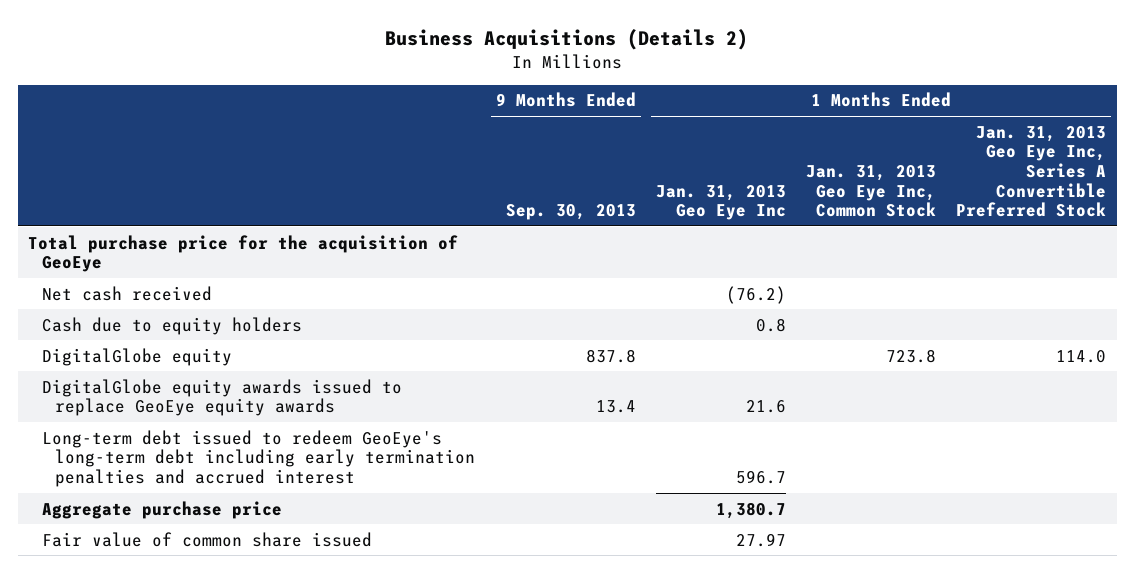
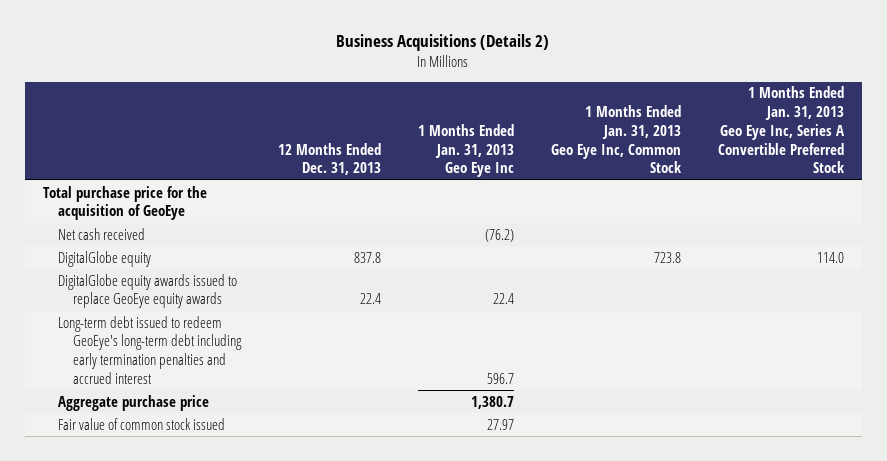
- | 9 Months Ended Sep. 30, 2013 | 1 Months Ended Jan. 31, 2013 Geo Eye Inc | 1 Months Ended Jan. 31, 2013 Geo Eye Inc, Common Stock | 1 Months Ended Jan. 31, 2013 Geo Eye Inc, Series A Convertible Preferred Stock
+ | 12 Months Ended Dec. 31, 2013 | 1 Months Ended Jan. 31, 2013 Geo Eye Inc | 1 Months Ended Jan. 31, 2013 Geo Eye Inc, Common Stock | 1 Months Ended Jan. 31, 2013 Geo Eye Inc, Series A Convertible Preferred Stock
- Cash due to equity holders | | 0.8 | |
- DigitalGlobe equity awards issued to replace GeoEye equity awards | 13.4 | 21.6 | |
+ DigitalGlobe equity awards issued to replace GeoEye equity awards | 22.4 | 22.4 | |
- Fair value of common share issued | | 27.97 | |
+ Fair value of common stock issued | | 27.97 | |

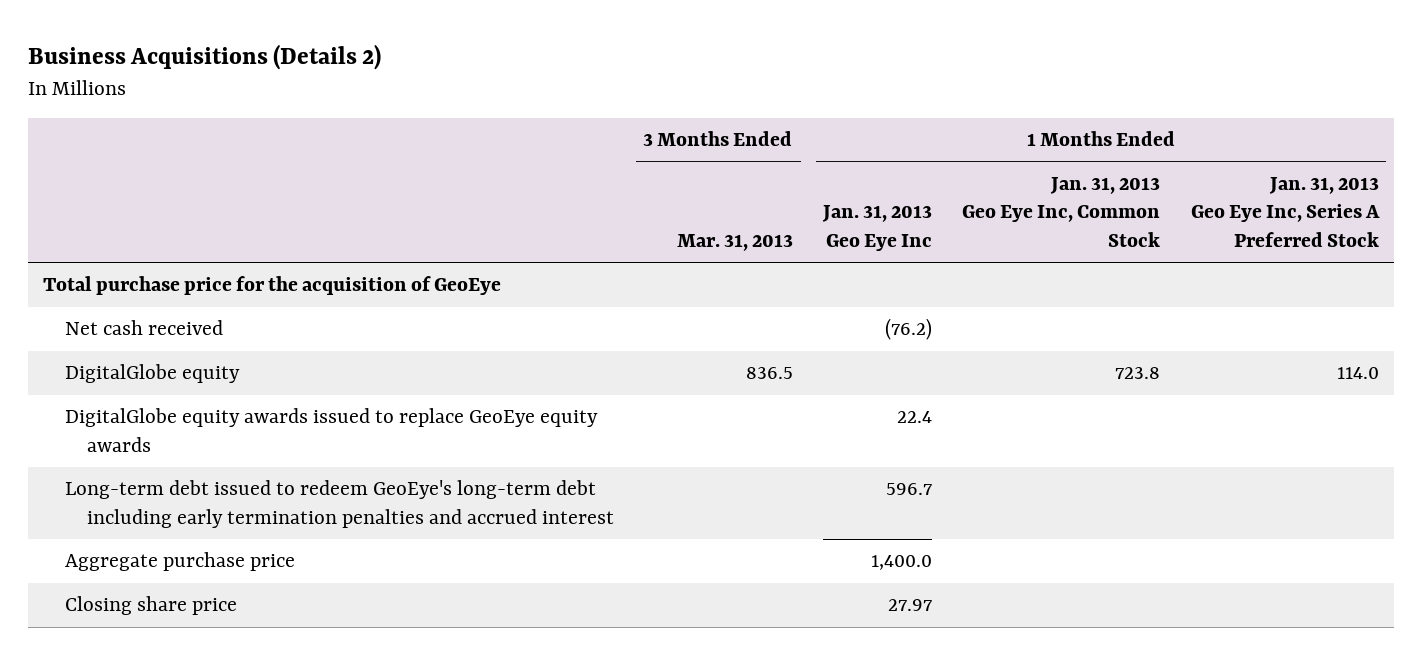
- | 12 Months Ended Dec. 31, 2013 | 1 Months Ended Jan. 31, 2013 Geo Eye Inc | 1 Months Ended Jan. 31, 2013 Geo Eye Inc, Common Stock | 1 Months Ended Jan. 31, 2013 Geo Eye Inc, Series A Convertible Preferred Stock
+ | 3 Months Ended Mar. 31, 2013 | 1 Months Ended Jan. 31, 2013 Geo Eye Inc | 1 Months Ended Jan. 31, 2013 Geo Eye Inc, Common Stock | 1 Months Ended Jan. 31, 2013 Geo Eye Inc, Series A Preferred Stock
- Aggregate purchase price | | 1,380.7 | |
- Fair value of common stock issued | | 27.97 | |
+ Aggregate purchase price | | 1,400.0 | |
+ Closing share price | | 27.97 | |

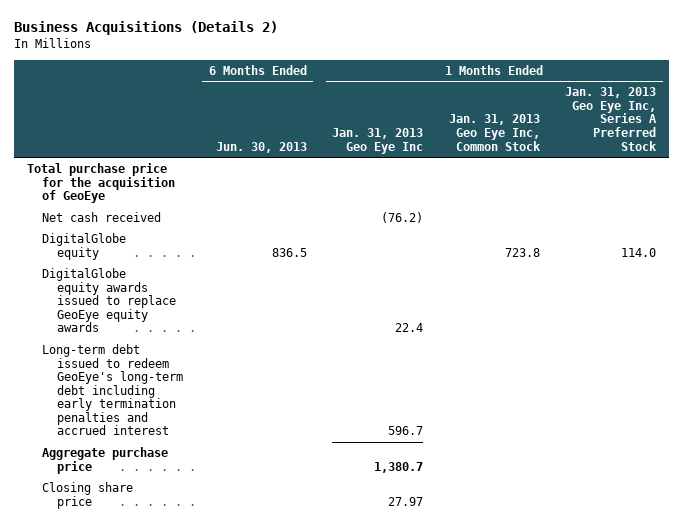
- | 3 Months Ended Mar. 31, 2013 | 1 Months Ended Jan. 31, 2013 Geo Eye Inc | 1 Months Ended Jan. 31, 2013 Geo Eye Inc, Common Stock | 1 Months Ended Jan. 31, 2013 Geo Eye Inc, Series A Preferred Stock
+ | 6 Months Ended Jun. 30, 2013 | 1 Months Ended Jan. 31, 2013 Geo Eye Inc | 1 Months Ended Jan. 31, 2013 Geo Eye Inc, Common Stock | 1 Months Ended Jan. 31, 2013 Geo Eye Inc, Series A Preferred Stock
- Aggregate purchase price | | 1,400.0 | |
+ Aggregate purchase price | | 1,380.7 | |

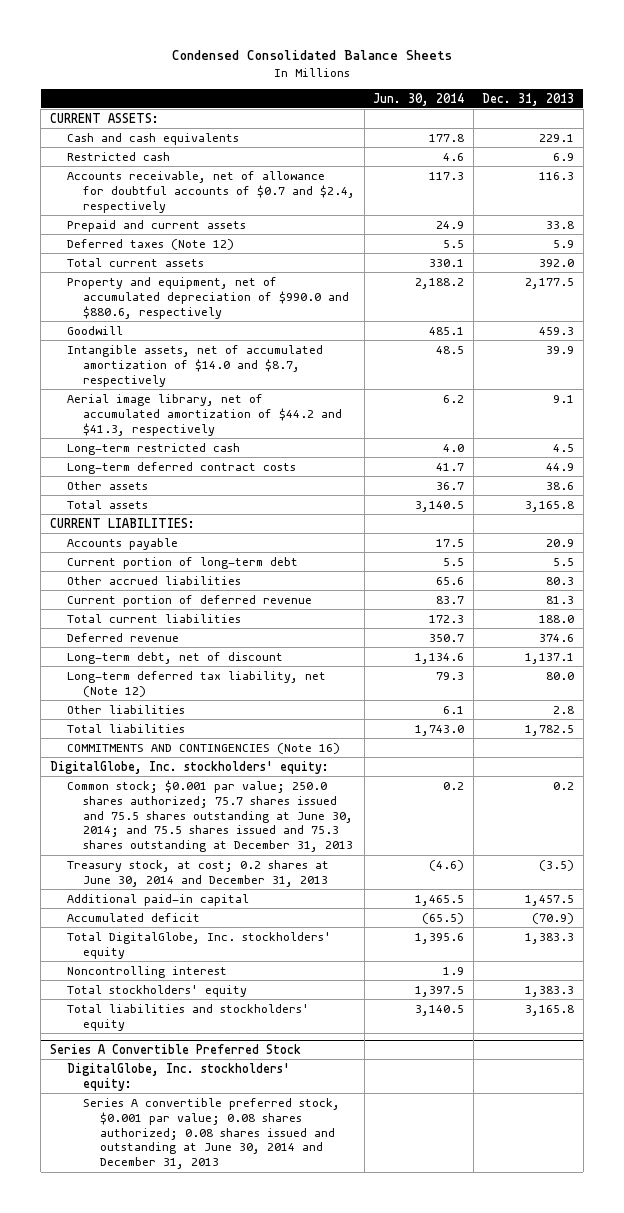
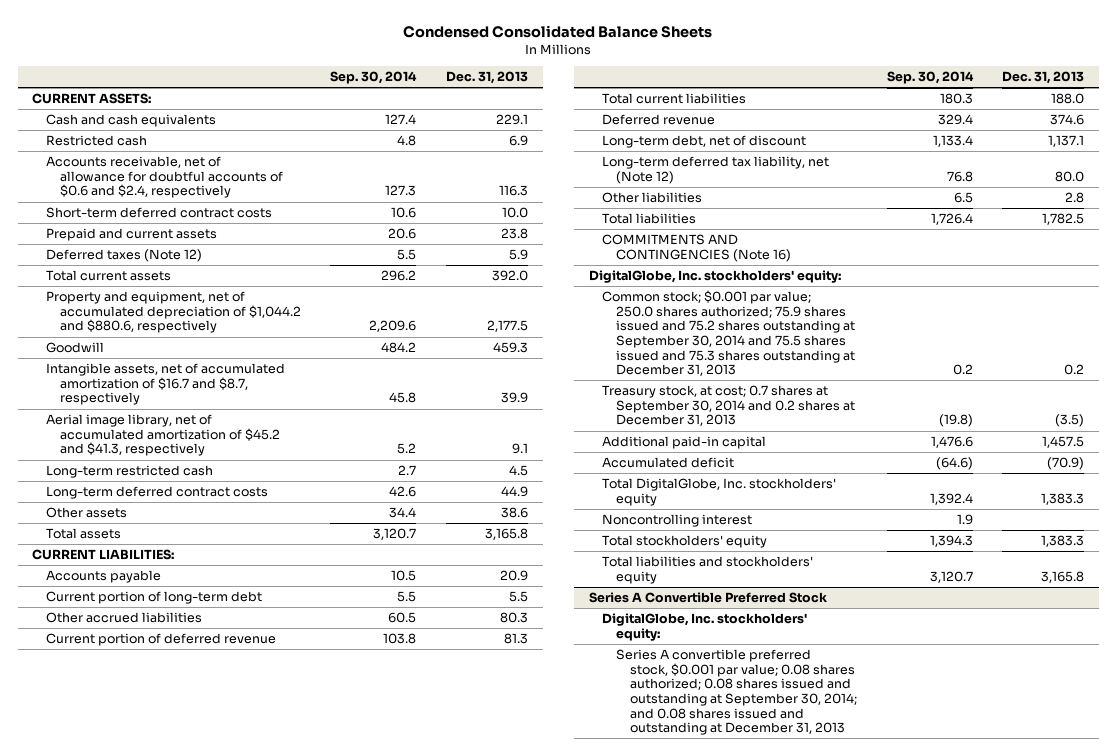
- | Jun. 30, 2014 | Dec. 31, 2013
+ | Sep. 30, 2014 | Dec. 31, 2013
- Accounts receivable, net of allowance for doubtful accounts of $0.7 and $2.4, respectively | 117.3 | 116.3
- Prepaid and current assets | 24.9 | 33.8
+ Accounts receivable, net of allowance for doubtful accounts of $0.6 and $2.4, respectively | 127.3 | 116.3
+ Short-term deferred contract costs | 10.6 | 10.0
+ Prepaid and current assets | 20.6 | 23.8
- Property and equipment, net of accumulated depreciation of $990.0 and $880.6, respectively | 2,188.2 | 2,177.5
+ Property and equipment, net of accumulated depreciation of $1,044.2 and $880.6, respectively | 2,209.6 | 2,177.5
- Intangible assets, net of accumulated amortization of $14.0 and $8.7, respectively | 48.5 | 39.9
- Aerial image library, net of accumulated amortization of $44.2 and $41.3, respectively | 6.2 | 9.1
+ Intangible assets, net of accumulated amortization of $16.7 and $8.7, respectively | 45.8 | 39.9
+ Aerial image library, net of accumulated amortization of $45.2 and $41.3, respectively | 5.2 | 9.1
- Common stock; $0.001 par value; 250.0 shares authorized; 75.7 shares issued and 75.5 shares outstanding at June 30, 2014; and 75.5 shares issued and 75.3 shares outstanding at December 31, 2013 | 0.2 | 0.2
- Treasury stock, at cost; 0.2 shares at June 30, 2014 and December 31, 2013 | (4.6) | (3.5)
+ Common stock; $0.001 par value; 250.0 shares authorized; 75.9 shares issued and 75.2 shares outstanding at September 30, 2014 and 75.5 shares issued and 75.3 shares outstanding at December 31, 2013 | 0.2 | 0.2
+ Treasury stock, at cost; 0.7 shares at September 30, 2014 and 0.2 shares at December 31, 2013 | (19.8) | (3.5)
@ Series A Convertible Preferred Stock
- Series A convertible preferred stock, $0.001 par value; 0.08 shares authorized; 0.08 shares issued and outstanding at June 30, 2014 and December 31, 2013
+ Series A convertible preferred stock, $0.001 par value; 0.08 shares authorized; 0.08 shares issued and outstanding at September 30, 2014; and 0.08 shares issued and outstanding at December 31, 2013

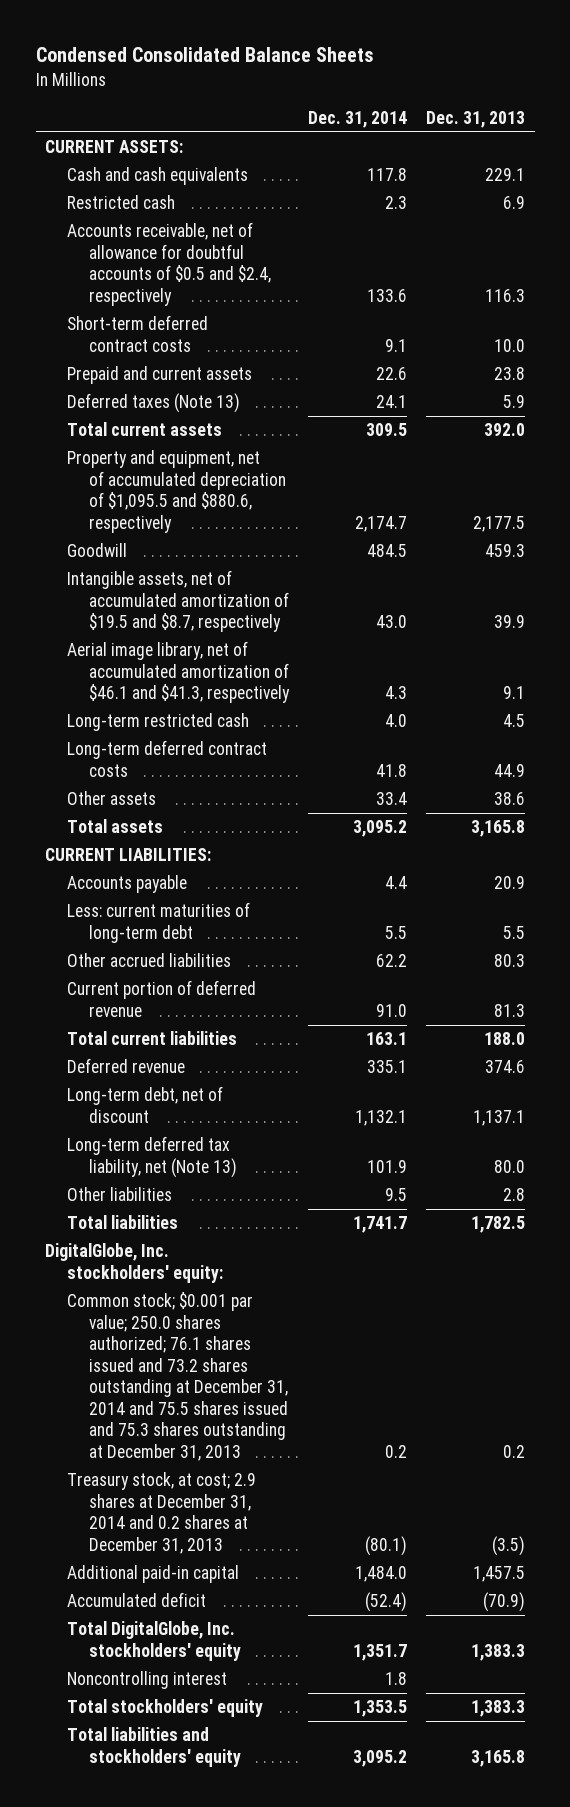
- | Sep. 30, 2014 | Dec. 31, 2013
+ | Dec. 31, 2014 | Dec. 31, 2013
- Accounts receivable, net of allowance for doubtful accounts of $0.6 and $2.4, respectively | 127.3 | 116.3
+ Accounts receivable, net of allowance for doubtful accounts of $0.5 and $2.4, respectively | 133.6 | 116.3
- Deferred taxes (Note 12) | 5.5 | 5.9
+ Deferred taxes (Note 13) | 24.1 | 5.9
- Property and equipment, net of accumulated depreciation of $1,044.2 and $880.6, respectively | 2,209.6 | 2,177.5
+ Property and equipment, net of accumulated depreciation of $1,095.5 and $880.6, respectively | 2,174.7 | 2,177.5
- Intangible assets, net of accumulated amortization of $16.7 and $8.7, respectively | 45.8 | 39.9
- Aerial image library, net of accumulated amortization of $45.2 and $41.3, respectively | 5.2 | 9.1
+ Intangible assets, net of accumulated amortization of $19.5 and $8.7, respectively | 43.0 | 39.9
+ Aerial image library, net of accumulated amortization of $46.1 and $41.3, respectively | 4.3 | 9.1
- Current portion of long-term debt | 5.5 | 5.5
+ Less: current maturities of long-term debt | 5.5 | 5.5
- Long-term deferred tax liability, net (Note 12) | 76.8 | 80.0
+ Long-term deferred tax liability, net (Note 13) | 101.9 | 80.0
- COMMITMENTS AND CONTINGENCIES (Note 16)
- Common stock; $0.001 par value; 250.0 shares authorized; 75.9 shares issued and 75.2 shares outstanding at September 30, 2014 and 75.5 shares issued and 75.3 shares outstanding at December 31, 2013 | 0.2 | 0.2
- Treasury stock, at cost; 0.7 shares at September 30, 2014 and 0.2 shares at December 31, 2013 | (19.8) | (3.5)
+ Common stock; $0.001 par value; 250.0 shares authorized; 76.1 shares issued and 73.2 shares outstanding at December 31, 2014 and 75.5 shares issued and 75.3 shares outstanding at December 31, 2013 | 0.2 | 0.2
+ Treasury stock, at cost; 2.9 shares at December 31, 2014 and 0.2 shares at December 31, 2013 | (80.1) | (3.5)
- Series A Convertible Preferred Stock
- DigitalGlobe, Inc. stockholders' equity:
- Series A convertible preferred stock, $0.001 par value; 0.08 shares authorized; 0.08 shares issued and outstanding at September 30, 2014; and 0.08 shares issued and outstanding at December 31, 2013

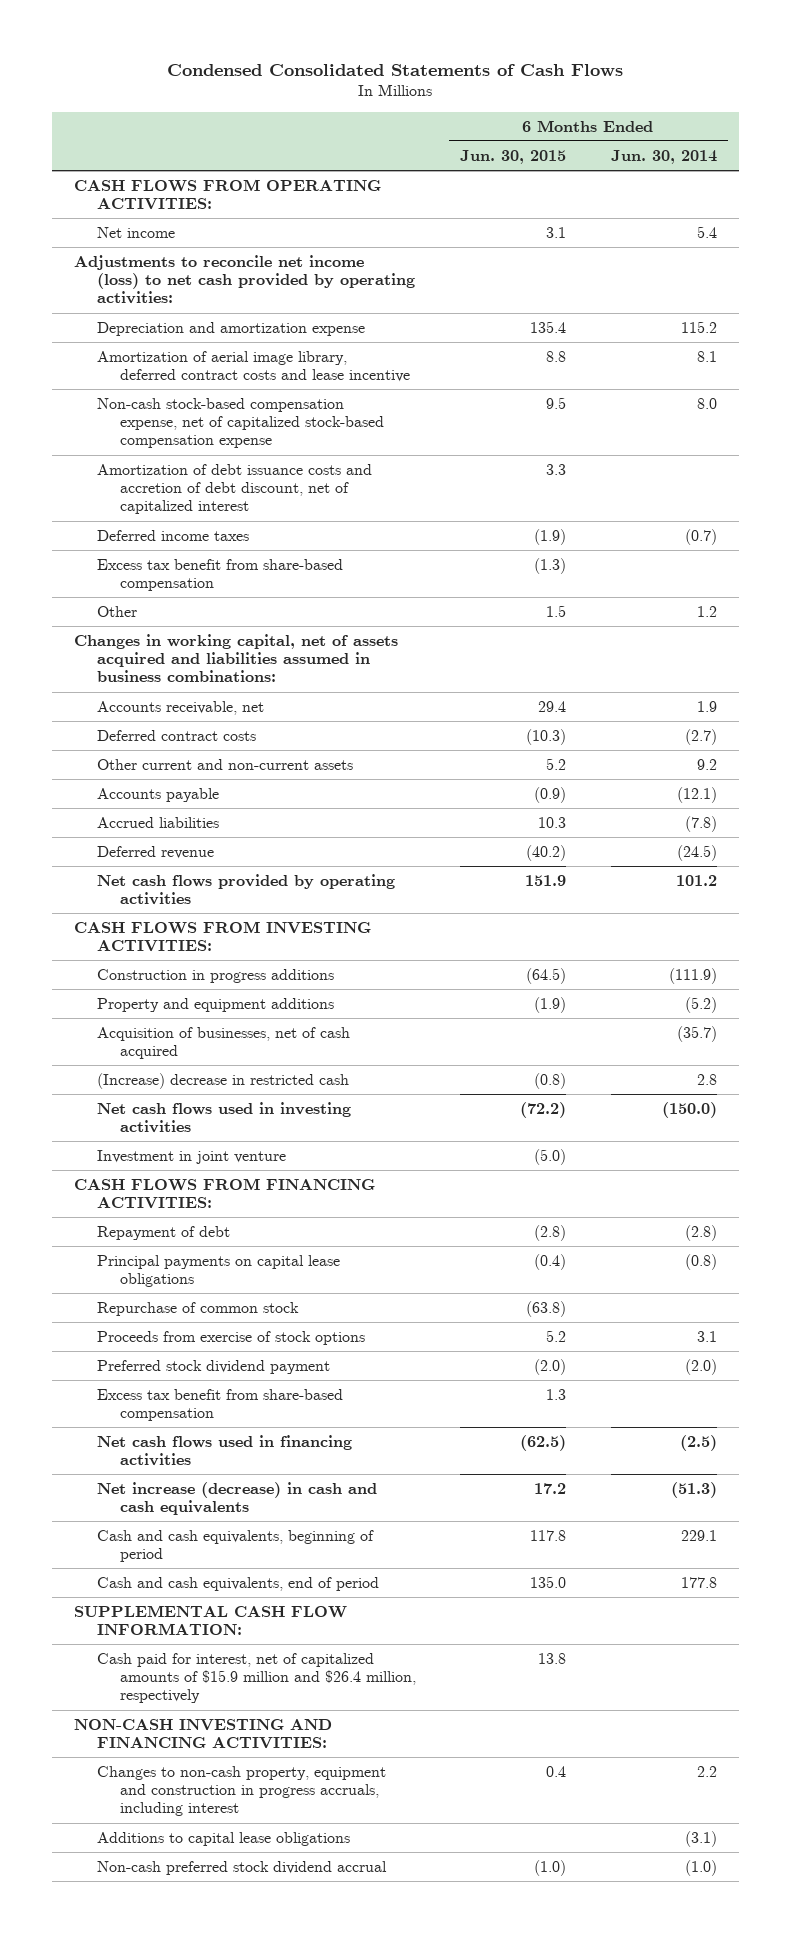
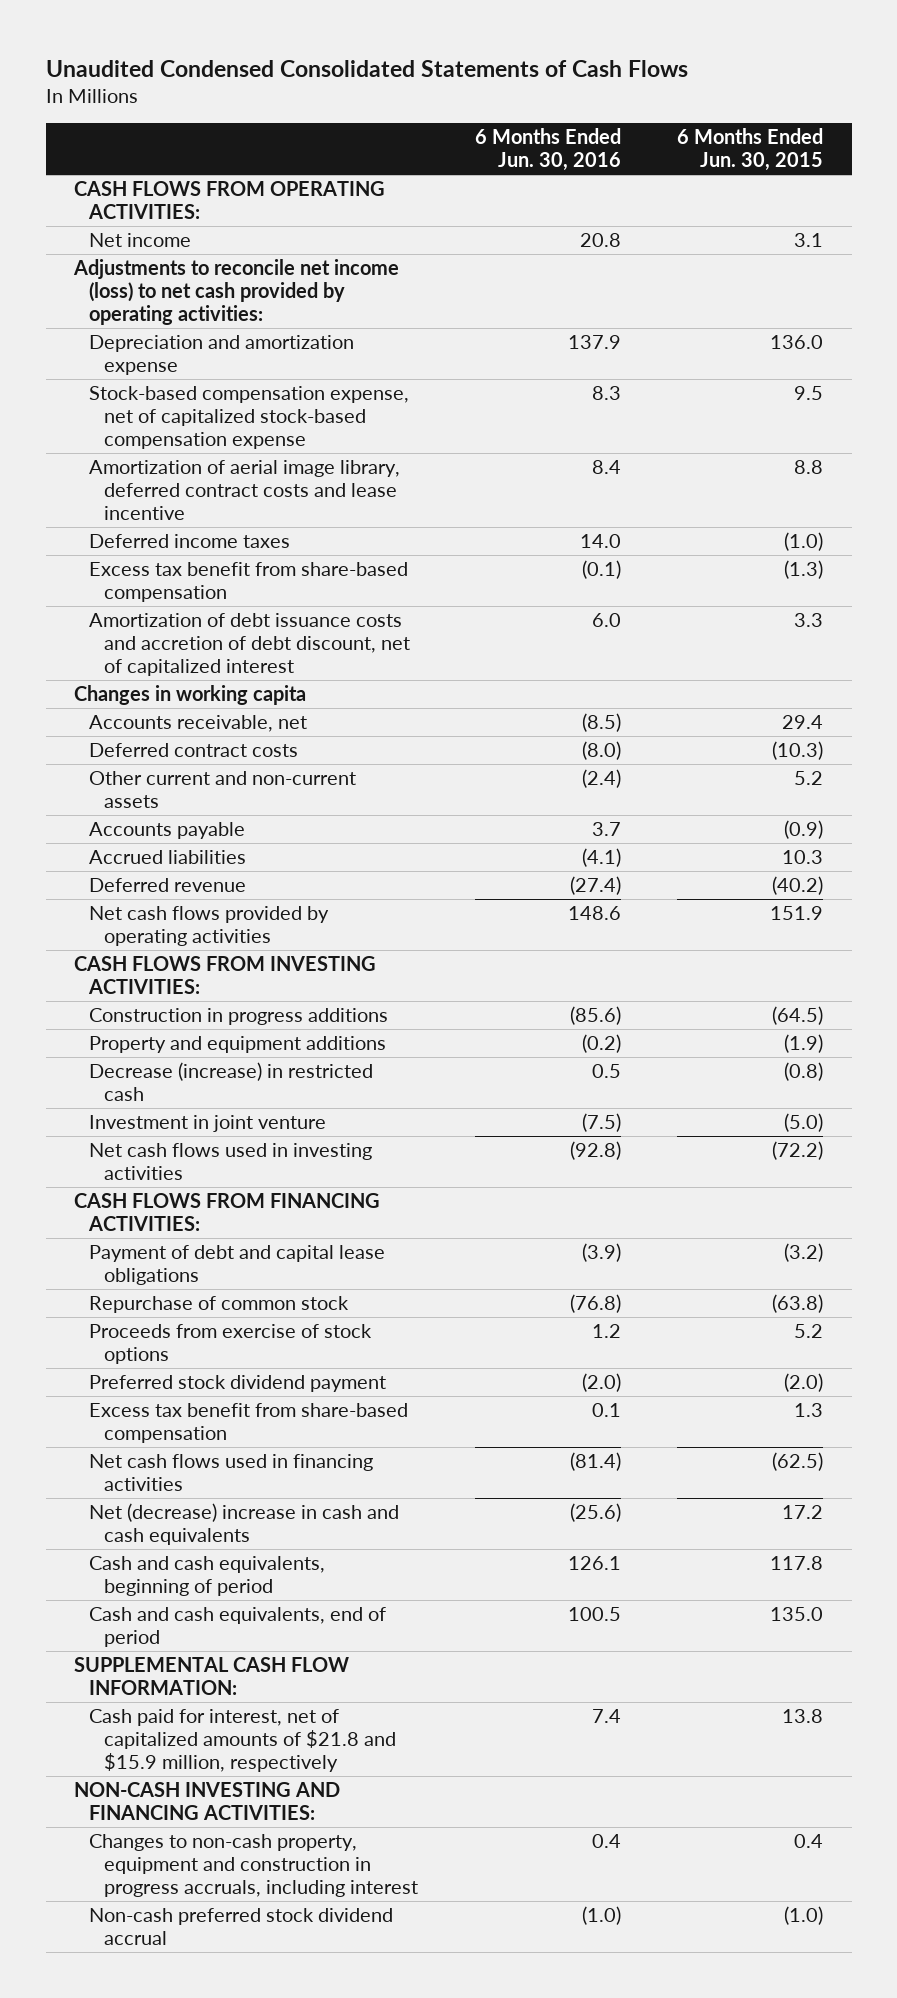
- Condensed Consolidated Statements of Cash Flows
+ Unaudited Condensed Consolidated Statements of Cash Flows
- | 6 Months Ended Jun. 30, 2015 | 6 Months Ended Jun. 30, 2014
+ | 6 Months Ended Jun. 30, 2016 | 6 Months Ended Jun. 30, 2015
- Depreciation and amortization expense | 135.4 | 115.2
+ Depreciation and amortization expense | 137.9 | 136.0
+ Stock-based compensation expense, net of capitalized stock-based compensation expense | 8.3 | 9.5
- Non-cash stock-based compensation expense, net of capitalized stock-based compensation expense | 9.5 | 8.0
- Deferred income taxes | (1.9) | (0.7)
+ Deferred income taxes | 14.0 | (1.0)
- Other | 1.5 | 1.2
- Changes in working capital, net of assets acquired and liabilities assumed in business combinations:
moved down: Amortization of debt issuance costs and accretion of debt discount, net of capitalized interest | 6.0 | 3.3
+ Changes in working capita
- Acquisition of businesses, net of cash acquired | | (35.7)
- (Increase) decrease in restricted cash | (0.8) | 2.8
+ Decrease (increase) in restricted cash | 0.5 | (0.8)
moved down: Net cash flows used in investing activities | (92.8) | (72.2)
- Repayment of debt | (2.8) | (2.8)
- Principal payments on capital lease obligations | (0.4) | (0.8)
+ Payment of debt and capital lease obligations | (3.9) | (3.2)
- Net increase (decrease) in cash and cash equivalents | 17.2 | (51.3)
+ Net (decrease) increase in cash and cash equivalents | (25.6) | 17.2
- Cash paid for interest, net of capitalized amounts of $15.9 million and $26.4 million, respectively | 13.8 |
+ Cash paid for interest, net of capitalized amounts of $21.8 and $15.9 million, respectively | 7.4 | 13.8
- Additions to capital lease obligations | | (3.1)

